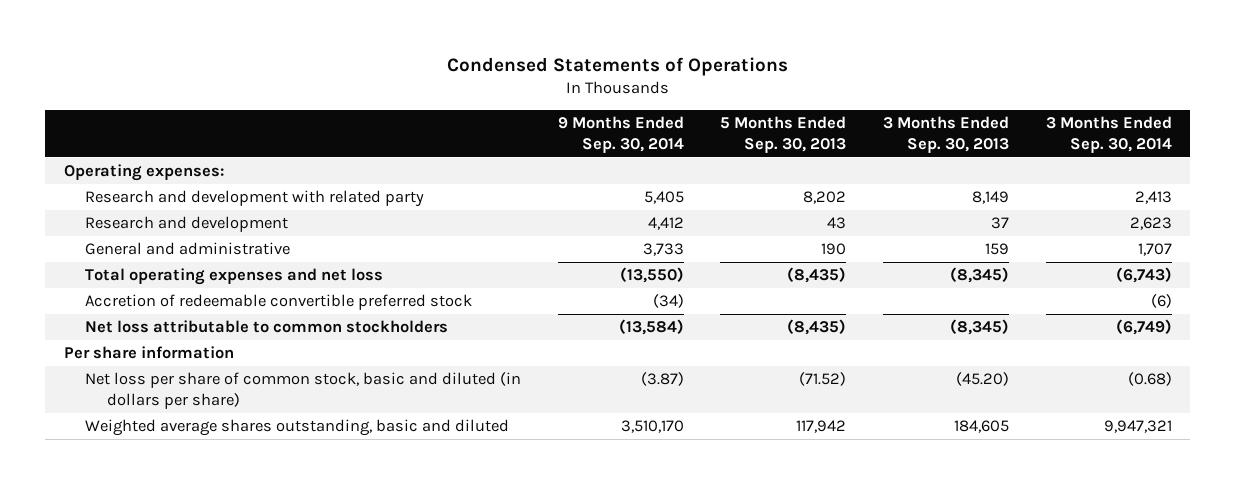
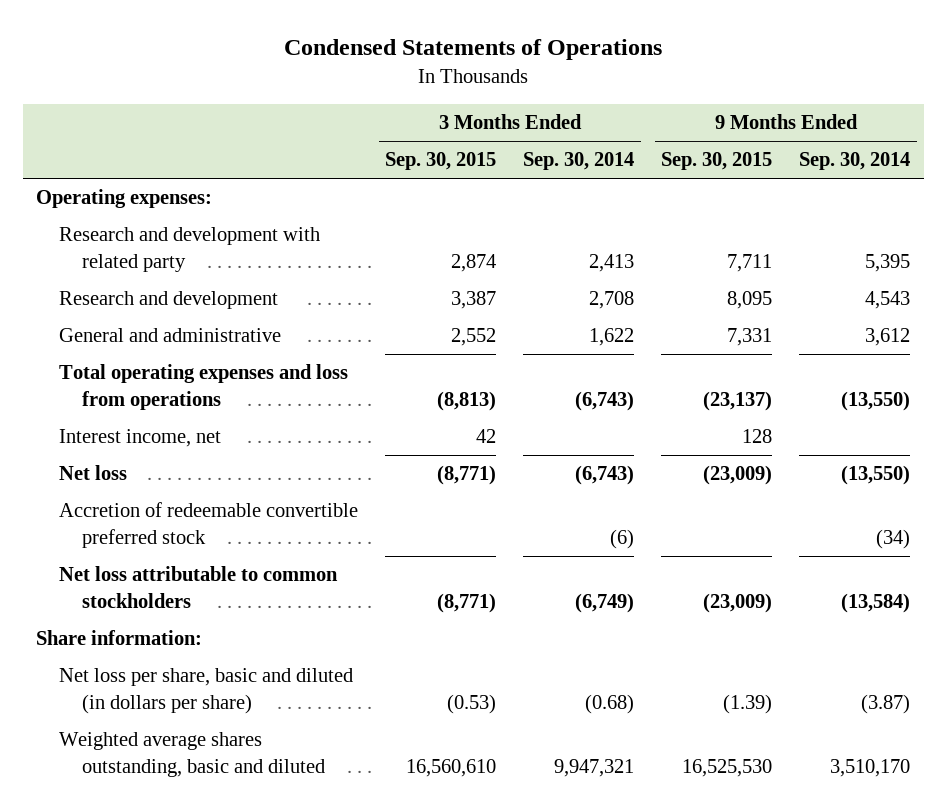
- | 9 Months Ended Sep. 30, 2014 | 5 Months Ended Sep. 30, 2013 | 3 Months Ended Sep. 30, 2013 | 3 Months Ended Sep. 30, 2014
+ | 3 Months Ended Sep. 30, 2015 | 3 Months Ended Sep. 30, 2014 | 9 Months Ended Sep. 30, 2015 | 9 Months Ended Sep. 30, 2014
- Research and development with related party | 5,405 | 8,202 | 8,149 | 2,413
- Research and development | 4,412 | 43 | 37 | 2,623
- General and administrative | 3,733 | 190 | 159 | 1,707
- Total operating expenses and net loss | (13,550) | (8,435) | (8,345) | (6,743)
+ Research and development with related party | 2,874 | 2,413 | 7,711 | 5,395
+ Research and development | 3,387 | 2,708 | 8,095 | 4,543
+ General and administrative | 2,552 | 1,622 | 7,331 | 3,612
+ Total operating expenses and loss from operations | (8,813) | (6,743) | (23,137) | (13,550)
+ Interest income, net | 42 | | 128 |
+ Net loss | (8,771) | (6,743) | (23,009) | (13,550)
- Per share information
- Net loss per share of common stock, basic and diluted (in dollars per share) | (3.87) | (71.52) | (45.20) | (0.68)
+ Share information:
+ Net loss per share, basic and diluted (in dollars per share) | (0.53) | (0.68) | (1.39) | (3.87)

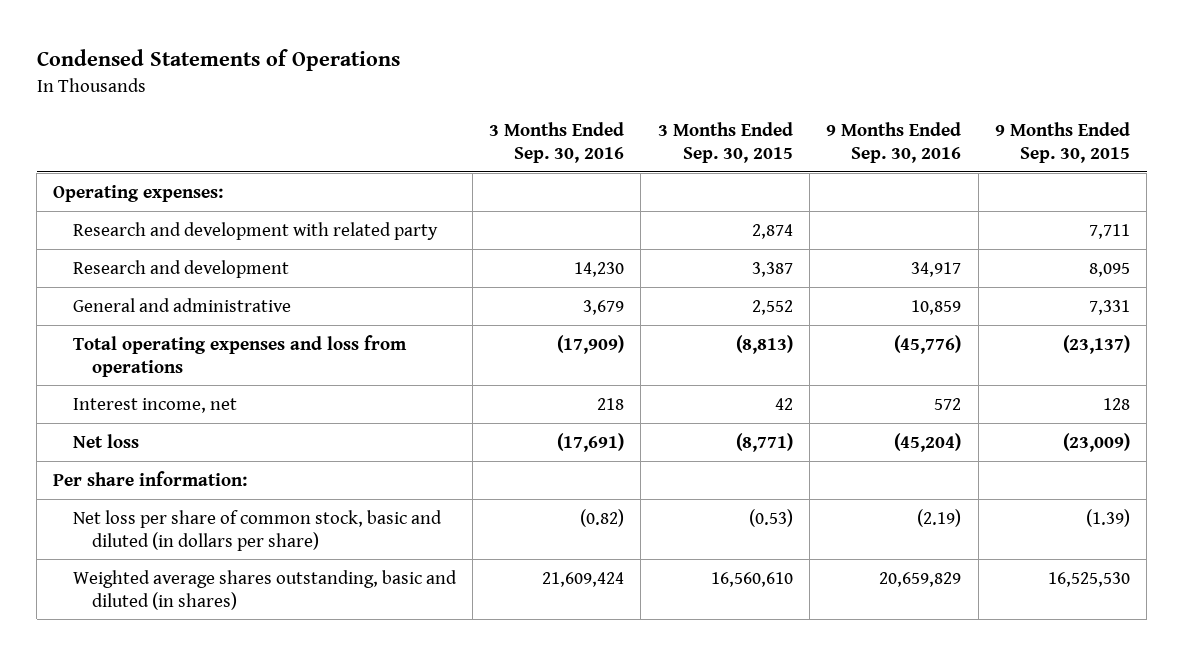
- | 3 Months Ended Sep. 30, 2015 | 3 Months Ended Sep. 30, 2014 | 9 Months Ended Sep. 30, 2015 | 9 Months Ended Sep. 30, 2014
+ | 3 Months Ended Sep. 30, 2016 | 3 Months Ended Sep. 30, 2015 | 9 Months Ended Sep. 30, 2016 | 9 Months Ended Sep. 30, 2015
- Accretion of redeemable convertible preferred stock | | (6) | | (34)
- Net loss attributable to common stockholders | (8,771) | (6,749) | (23,009) | (13,584)
- Share information:
- Net loss per share, basic and diluted (in dollars per share) | (0.53) | (0.68) | (1.39) | (3.87)
- Weighted average shares outstanding, basic and diluted | 16,560,610 | 9,947,321 | 16,525,530 | 3,510,170
+ Per share information:
+ Net loss per share of common stock, basic and diluted (in dollars per share) | (0.82) | (0.53) | (2.19) | (1.39)
+ Weighted average shares outstanding, basic and diluted (in shares) | 21,609,424 | 16,560,610 | 20,659,829 | 16,525,530

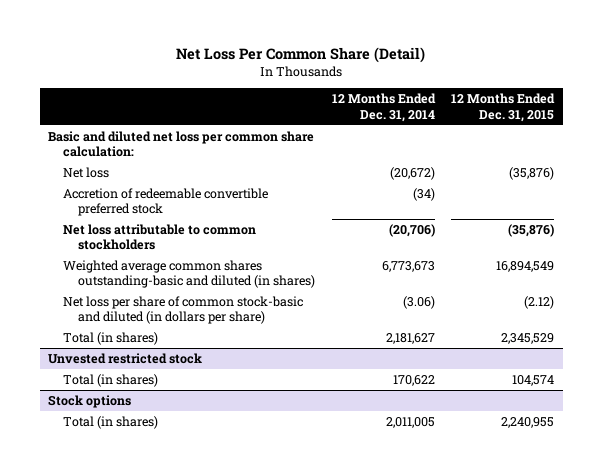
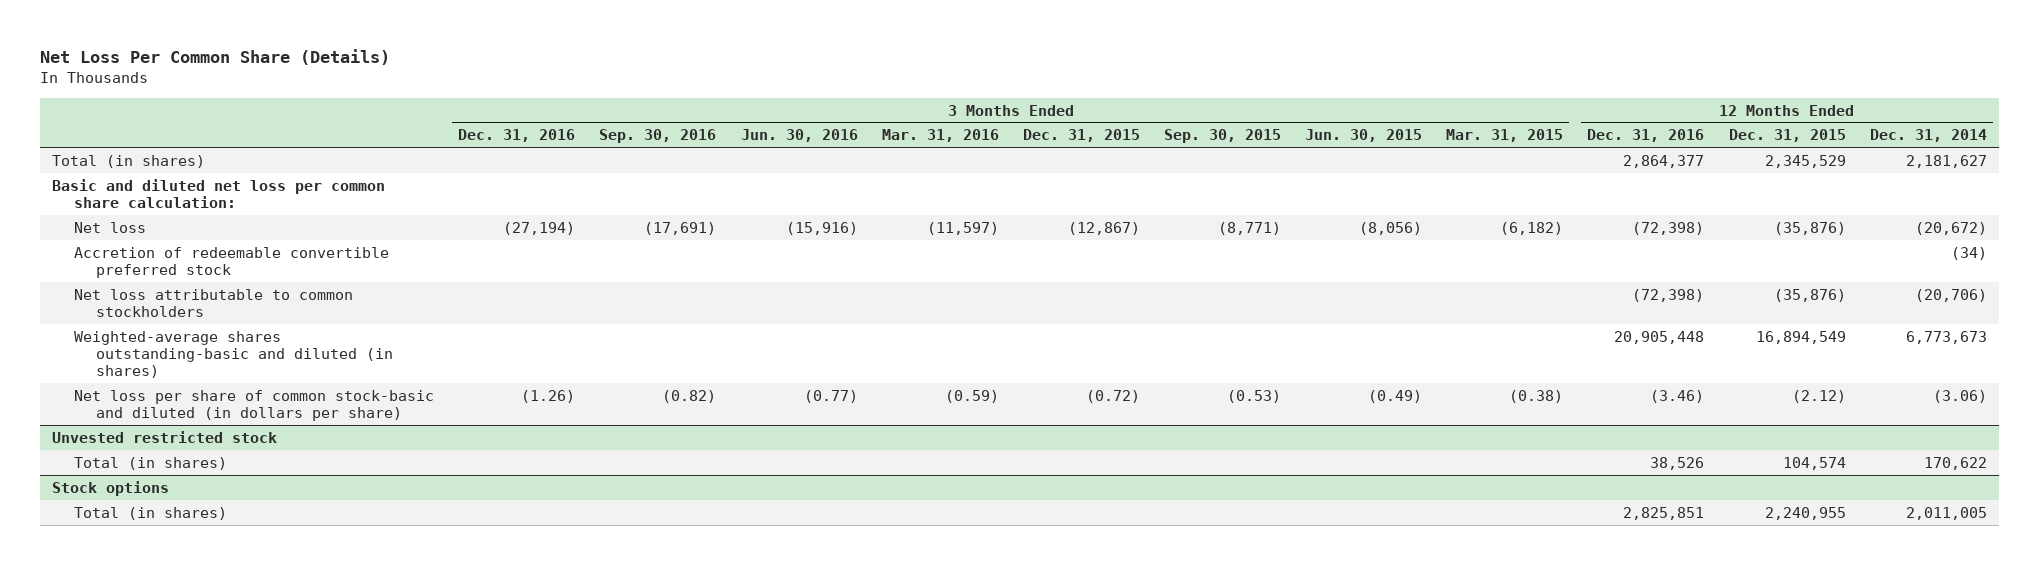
- Net Loss Per Common Share (Detail)
+ Net Loss Per Common Share (Details)
- | 12 Months Ended Dec. 31, 2014 | 12 Months Ended Dec. 31, 2015
+ | 3 Months Ended Dec. 31, 2016 | 3 Months Ended Sep. 30, 2016 | 3 Months Ended Jun. 30, 2016 | 3 Months Ended Mar. 31, 2016 | 3 Months Ended Dec. 31, 2015 | 3 Months Ended Sep. 30, 2015 | 3 Months Ended Jun. 30, 2015 | 3 Months Ended Mar. 31, 2015 | 12 Months Ended Dec. 31, 2016 | 12 Months Ended Dec. 31, 2015 | 12 Months Ended Dec. 31, 2014
moved up: Total (in shares) | | | | | | | | | 2,864,377 | 2,345,529 | 2,181,627
- Weighted average common shares outstanding-basic and diluted (in shares) | 6,773,673 | 16,894,549
+ Weighted-average shares outstanding-basic and diluted (in shares) | | | | | | | | | 20,905,448 | 16,894,549 | 6,773,673

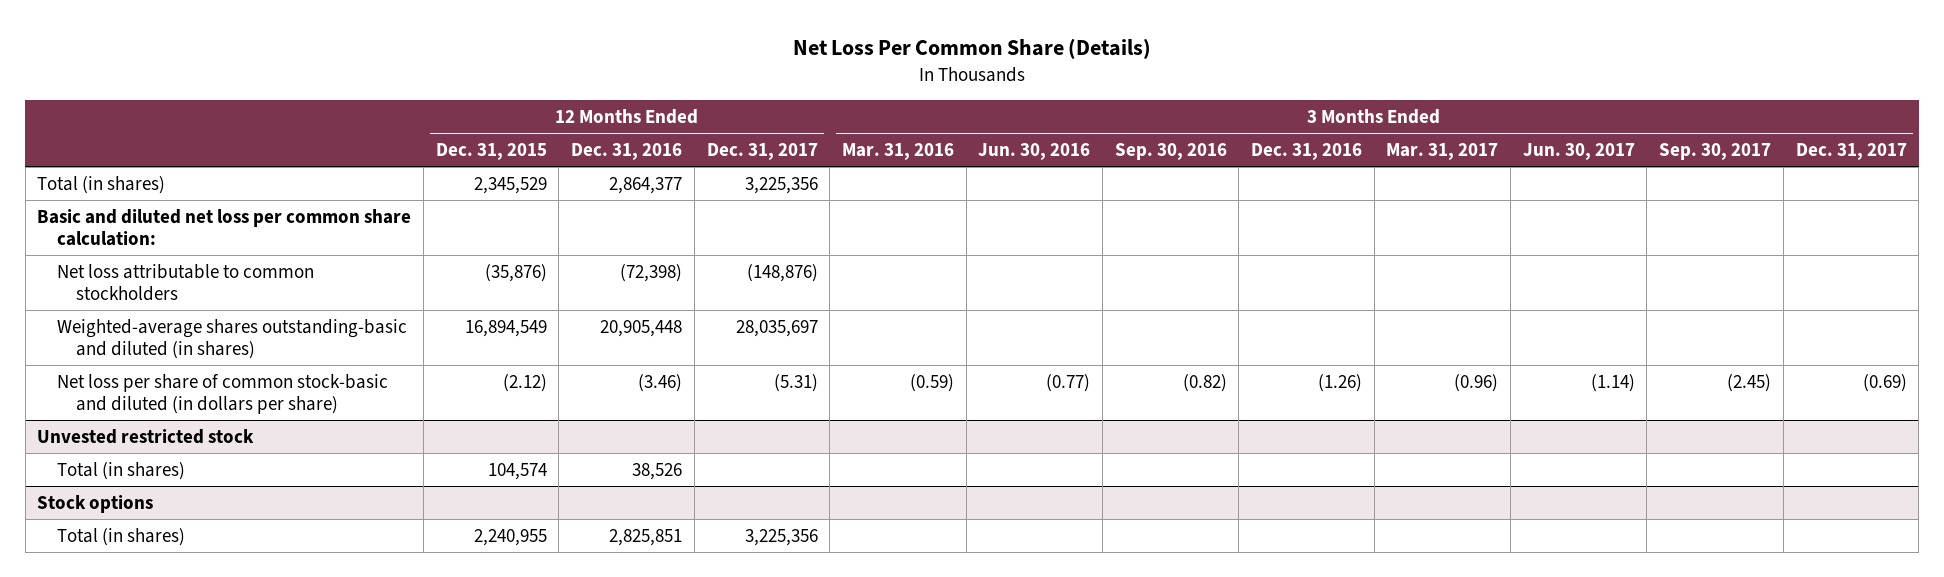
- | 3 Months Ended Dec. 31, 2016 | 3 Months Ended Sep. 30, 2016 | 3 Months Ended Jun. 30, 2016 | 3 Months Ended Mar. 31, 2016 | 3 Months Ended Dec. 31, 2015 | 3 Months Ended Sep. 30, 2015 | 3 Months Ended Jun. 30, 2015 | 3 Months Ended Mar. 31, 2015 | 12 Months Ended Dec. 31, 2016 | 12 Months Ended Dec. 31, 2015 | 12 Months Ended Dec. 31, 2014
+ | 12 Months Ended Dec. 31, 2015 | 12 Months Ended Dec. 31, 2016 | 12 Months Ended Dec. 31, 2017 | 3 Months Ended Mar. 31, 2016 | 3 Months Ended Jun. 30, 2016 | 3 Months Ended Sep. 30, 2016 | 3 Months Ended Dec. 31, 2016 | 3 Months Ended Mar. 31, 2017 | 3 Months Ended Jun. 30, 2017 | 3 Months Ended Sep. 30, 2017 | 3 Months Ended Dec. 31, 2017
- Net loss | (27,194) | (17,691) | (15,916) | (11,597) | (12,867) | (8,771) | (8,056) | (6,182) | (72,398) | (35,876) | (20,672)
- Accretion of redeemable convertible preferred stock | | | | | | | | | | | (34)

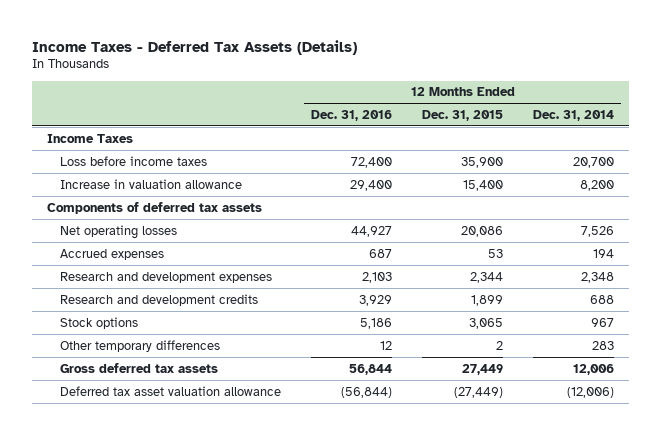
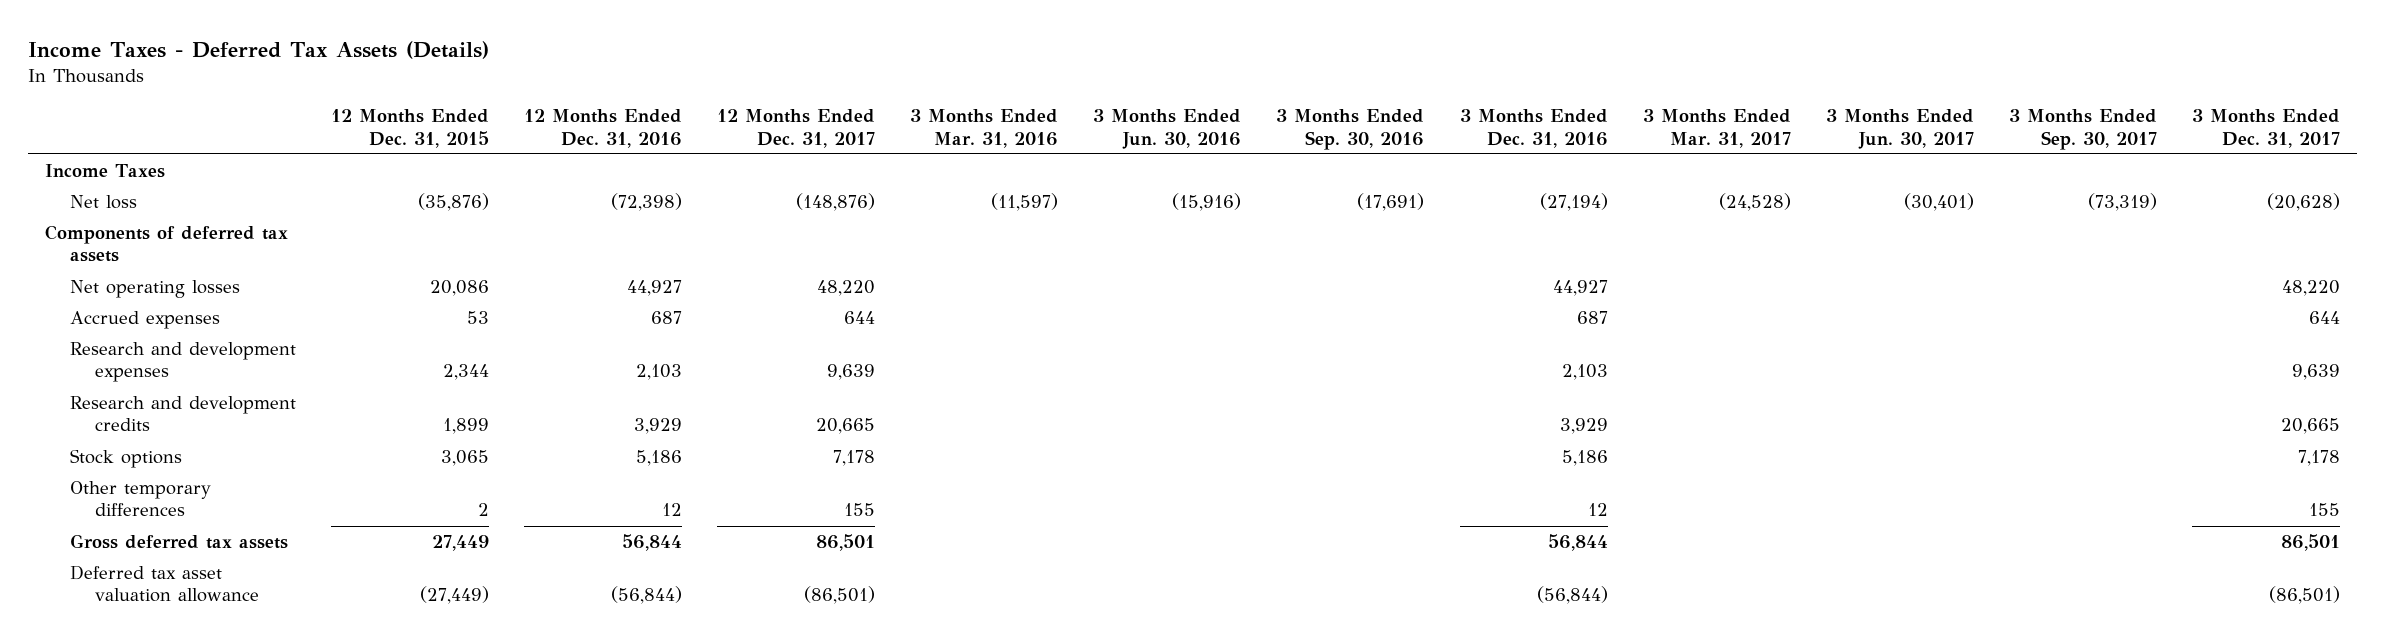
- | 12 Months Ended Dec. 31, 2016 | 12 Months Ended Dec. 31, 2015 | 12 Months Ended Dec. 31, 2014
+ | 12 Months Ended Dec. 31, 2015 | 12 Months Ended Dec. 31, 2016 | 12 Months Ended Dec. 31, 2017 | 3 Months Ended Mar. 31, 2016 | 3 Months Ended Jun. 30, 2016 | 3 Months Ended Sep. 30, 2016 | 3 Months Ended Dec. 31, 2016 | 3 Months Ended Mar. 31, 2017 | 3 Months Ended Jun. 30, 2017 | 3 Months Ended Sep. 30, 2017 | 3 Months Ended Dec. 31, 2017
- Loss before income taxes | 72,400 | 35,900 | 20,700
- Increase in valuation allowance | 29,400 | 15,400 | 8,200
+ Net loss | (35,876) | (72,398) | (148,876) | (11,597) | (15,916) | (17,691) | (27,194) | (24,528) | (30,401) | (73,319) | (20,628)

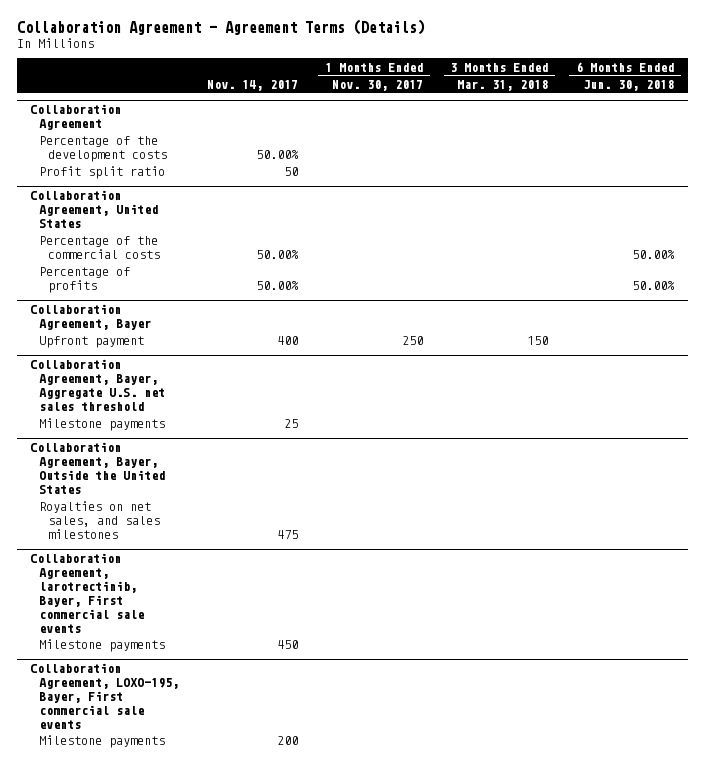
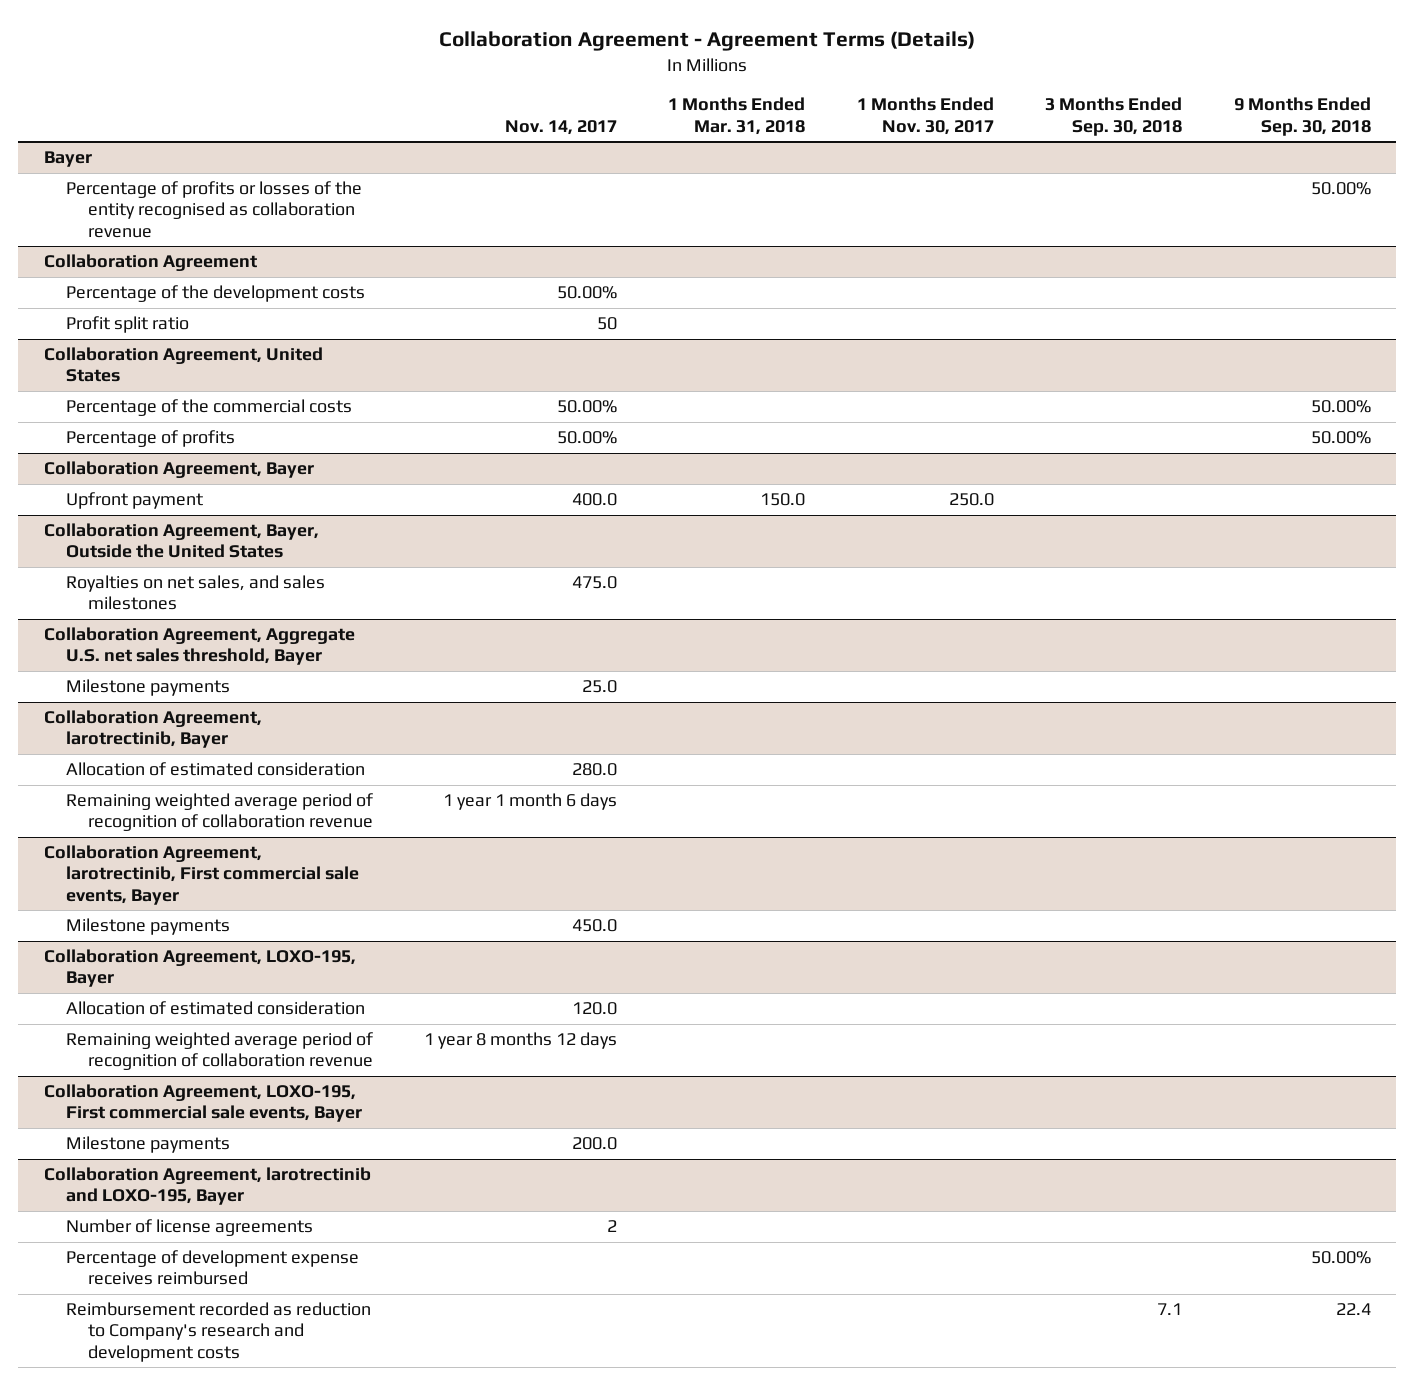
- | Nov. 14, 2017 | 1 Months Ended Nov. 30, 2017 | 3 Months Ended Mar. 31, 2018 | 6 Months Ended Jun. 30, 2018
+ | Nov. 14, 2017 | 1 Months Ended Mar. 31, 2018 | 1 Months Ended Nov. 30, 2017 | 3 Months Ended Sep. 30, 2018 | 9 Months Ended Sep. 30, 2018
+ Bayer
+ Percentage of profits or losses of the entity recognised as collaboration revenue | | | | | 50.00%
@ Collaboration Agreement, Bayer
- Upfront payment | 400 | 250 | 150 |
- Collaboration Agreement, Bayer, Aggregate U.S. net sales threshold
- Milestone payments | 25 | | |
@ Collaboration Agreement, Bayer
+ Upfront payment | 400.0 | 150.0 | 250.0 | |
@ Collaboration Agreement, Bayer, Outside the United States
- Royalties on net sales, and sales milestones | 475 | | |
- Collaboration Agreement, larotrectinib, Bayer, First commercial sale events
- Milestone payments | 450 | | |
- Collaboration Agreement, LOXO-195, Bayer, First commercial sale events
- Milestone payments | 200 | | |
@ Collaboration Agreement, Bayer, Outside the United States
+ Royalties on net sales, and sales milestones | 475.0 | | | |
+ Collaboration Agreement, Aggregate U.S. net sales threshold, Bayer
+ Milestone payments | 25.0 | | | |
+ Collaboration Agreement, larotrectinib, Bayer
+ Allocation of estimated consideration | 280.0 | | | |
+ Remaining weighted average period of recognition of collaboration revenue | 1 year 1 month 6 days | | | |
+ Collaboration Agreement, larotrectinib, First commercial sale events, Bayer
+ Milestone payments | 450.0 | | | |
+ Collaboration Agreement, LOXO-195, Bayer
+ Allocation of estimated consideration | 120.0 | | | |
+ Remaining weighted average period of recognition of collaboration revenue | 1 year 8 months 12 days | | | |
+ Collaboration Agreement, LOXO-195, First commercial sale events, Bayer
+ Milestone payments | 200.0 | | | |
+ Collaboration Agreement, larotrectinib and LOXO-195, Bayer
+ Number of license agreements | 2 | | | |
+ Percentage of development expense receives reimbursed | | | | | 50.00%
+ Reimbursement recorded as reduction to Company's research and development costs | | | | 7.1 | 22.4

